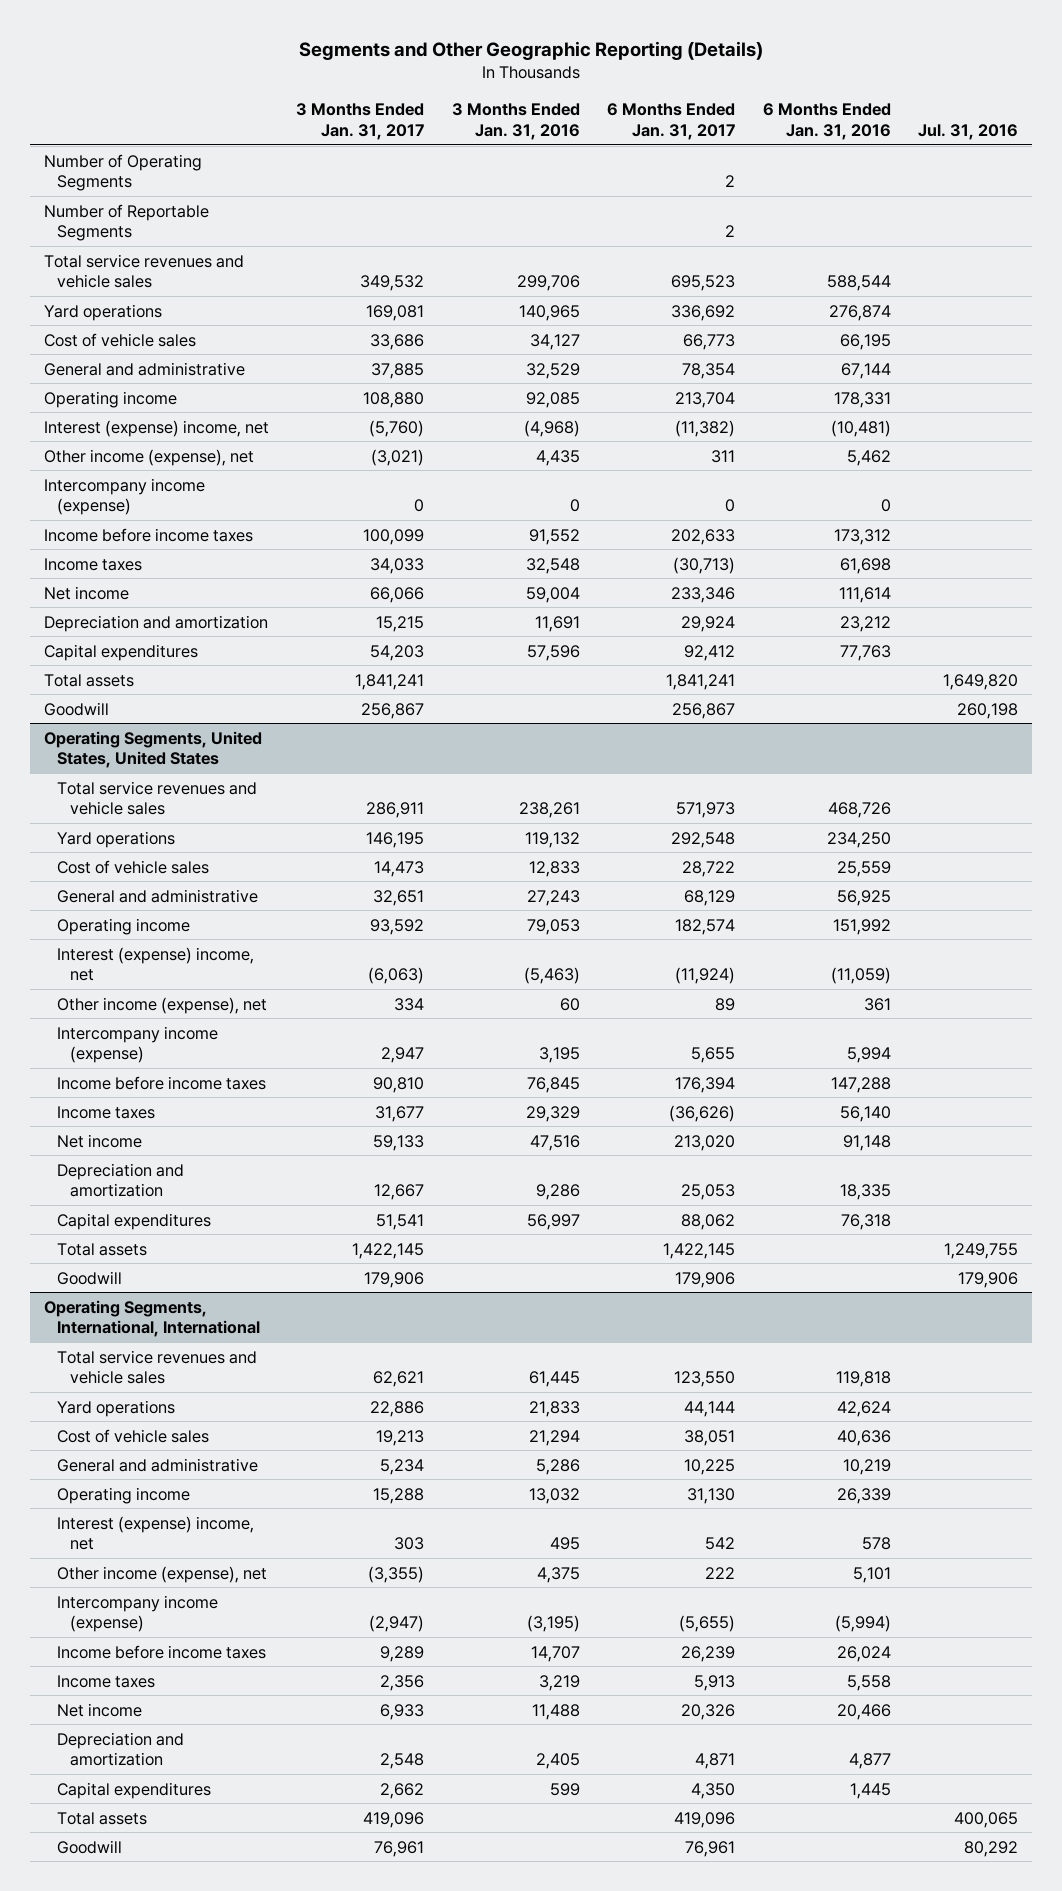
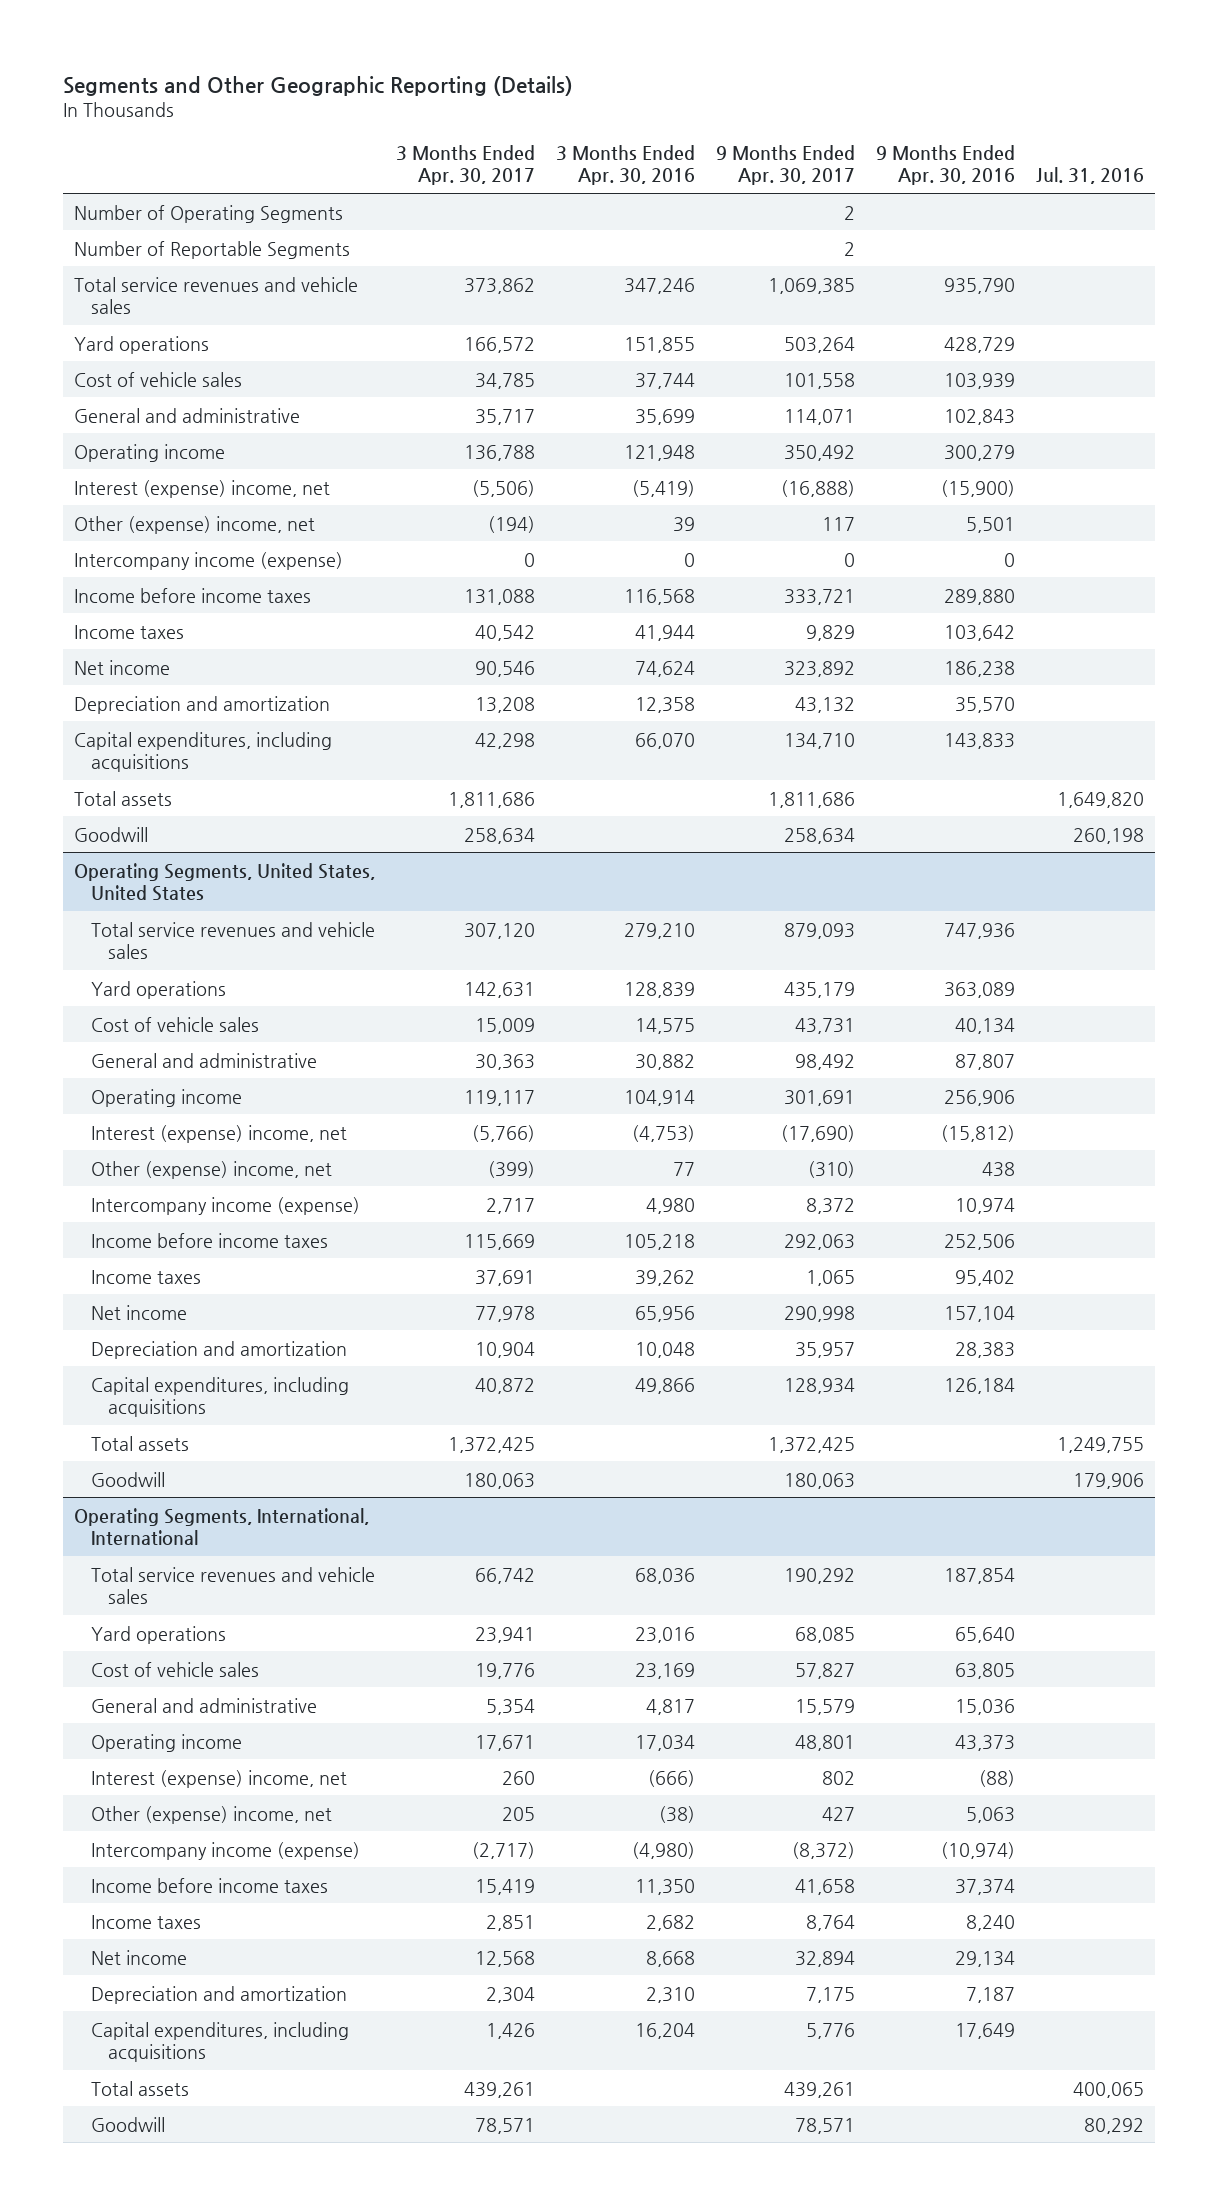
- | 3 Months Ended Jan. 31, 2017 | 3 Months Ended Jan. 31, 2016 | 6 Months Ended Jan. 31, 2017 | 6 Months Ended Jan. 31, 2016 | Jul. 31, 2016
+ | 3 Months Ended Apr. 30, 2017 | 3 Months Ended Apr. 30, 2016 | 9 Months Ended Apr. 30, 2017 | 9 Months Ended Apr. 30, 2016 | Jul. 31, 2016
- Other income (expense), net | (3,021) | 4,435 | 311 | 5,462 |
+ Other (expense) income, net | (194) | 39 | 117 | 5,501 |
- Capital expenditures | 54,203 | 57,596 | 92,412 | 77,763 |
+ Capital expenditures, including acquisitions | 42,298 | 66,070 | 134,710 | 143,833 |
@ Operating Segments, United States, United States
- Other income (expense), net | 334 | 60 | 89 | 361 |
+ Other (expense) income, net | (399) | 77 | (310) | 438 |
- Capital expenditures | 51,541 | 56,997 | 88,062 | 76,318 |
+ Capital expenditures, including acquisitions | 40,872 | 49,866 | 128,934 | 126,184 |
@ Operating Segments, International, International
- Other income (expense), net | (3,355) | 4,375 | 222 | 5,101 |
+ Other (expense) income, net | 205 | (38) | 427 | 5,063 |
- Capital expenditures | 2,662 | 599 | 4,350 | 1,445 |
+ Capital expenditures, including acquisitions | 1,426 | 16,204 | 5,776 | 17,649 |

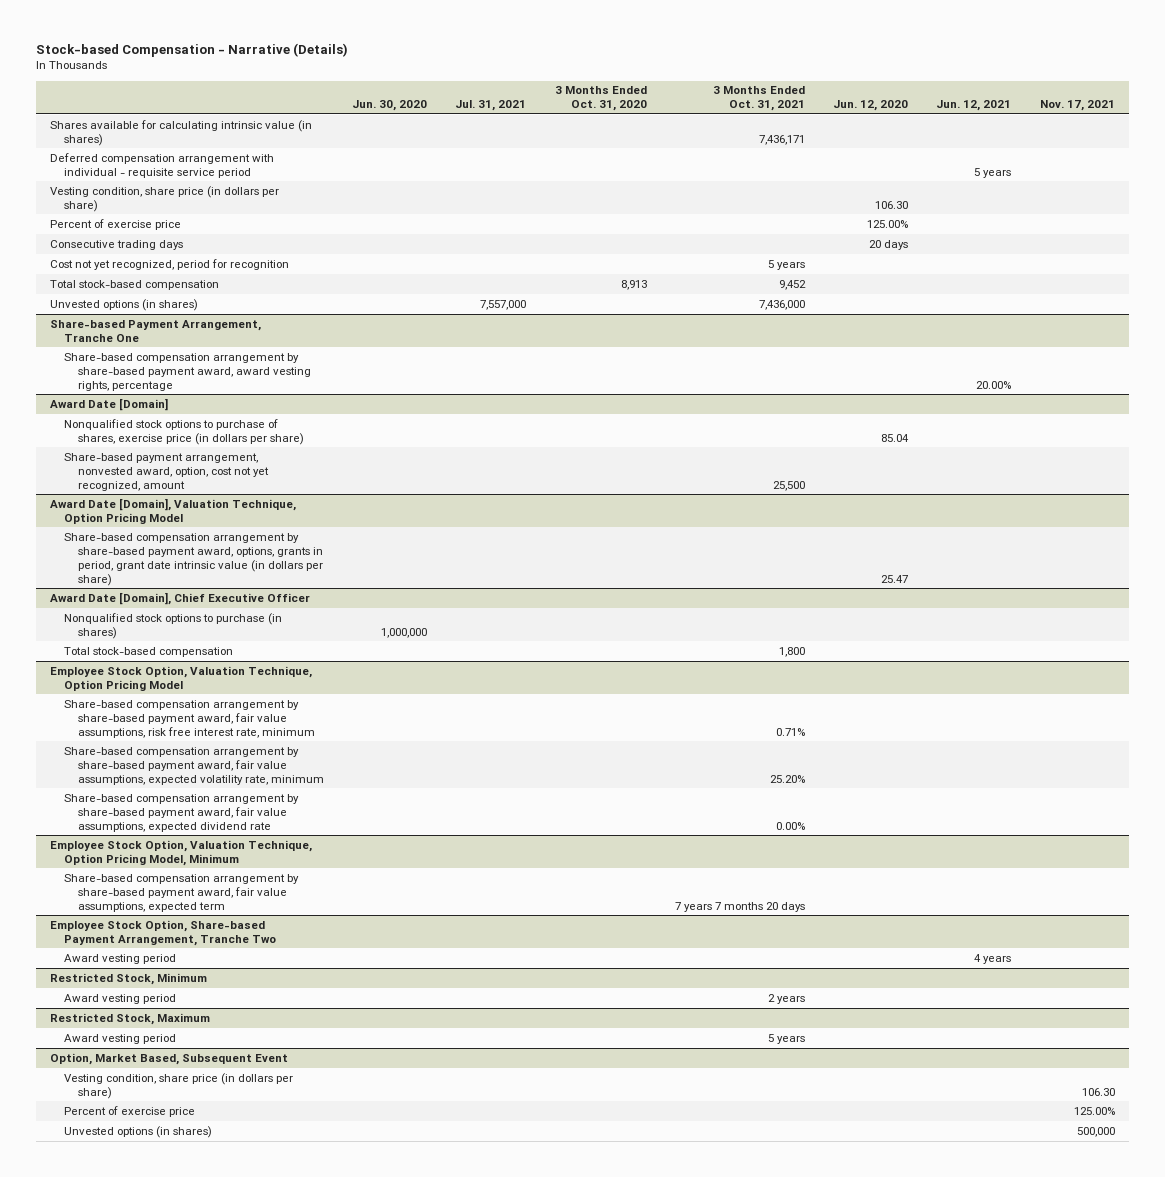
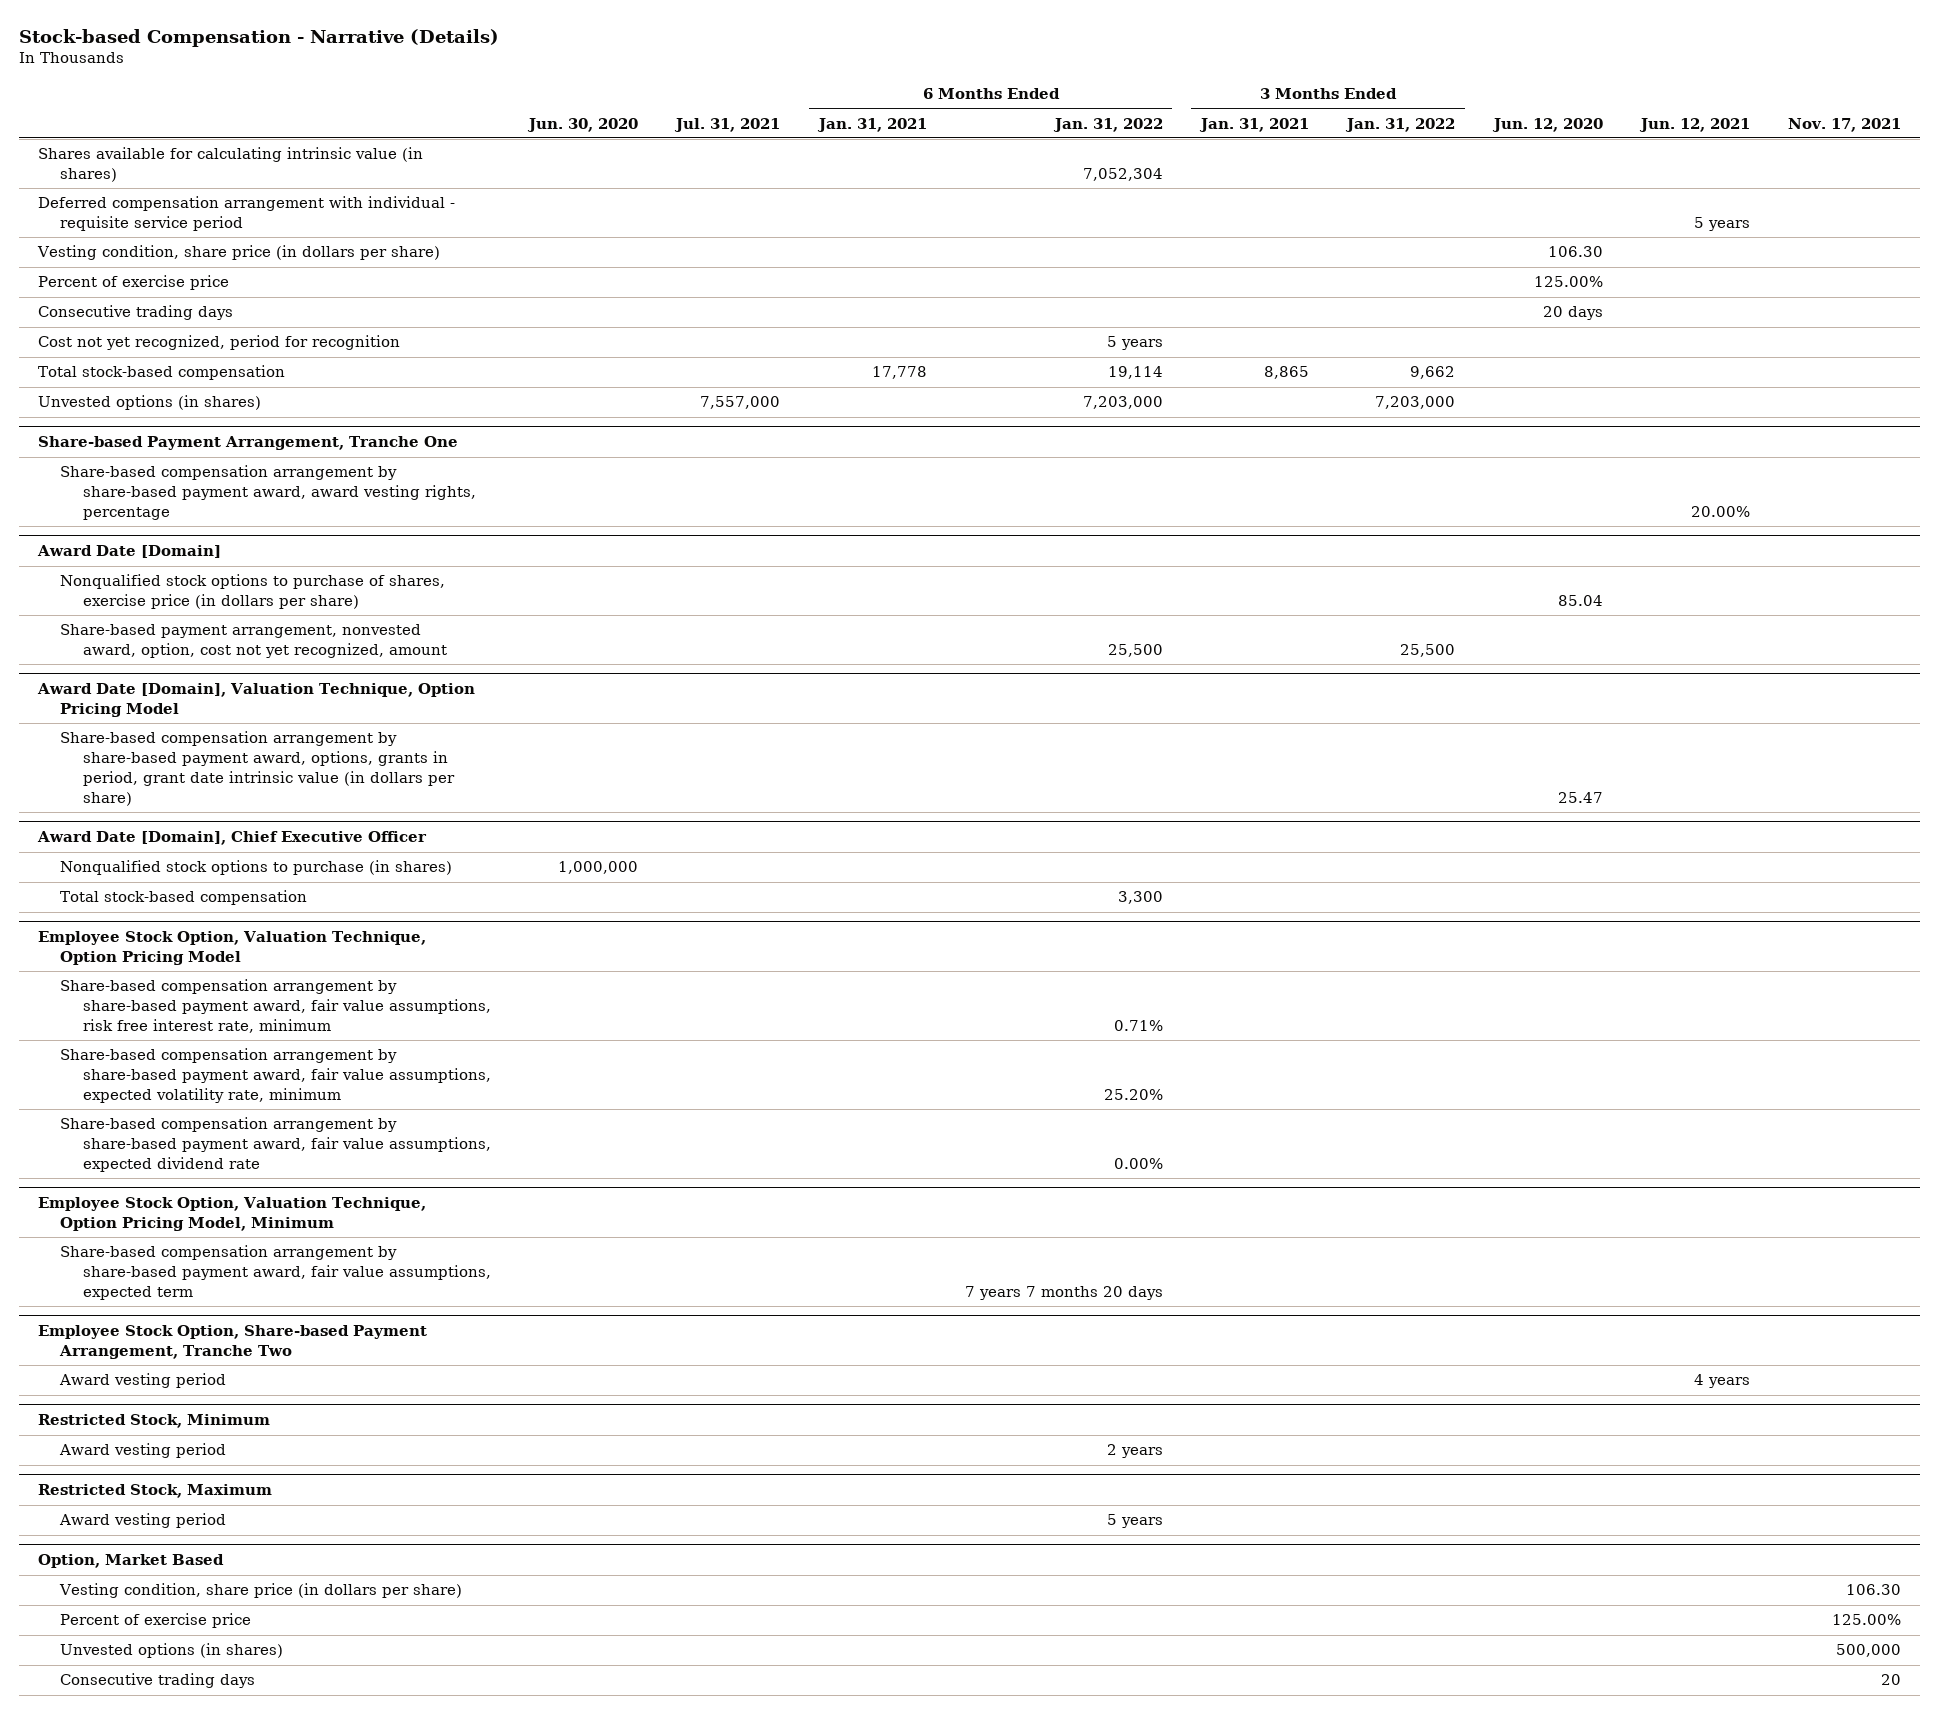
- | Jun. 30, 2020 | Jul. 31, 2021 | 3 Months Ended Oct. 31, 2020 | 3 Months Ended Oct. 31, 2021 | Jun. 12, 2020 | Jun. 12, 2021 | Nov. 17, 2021
+ | Jun. 30, 2020 | Jul. 31, 2021 | 6 Months Ended Jan. 31, 2021 | 6 Months Ended Jan. 31, 2022 | 3 Months Ended Jan. 31, 2021 | 3 Months Ended Jan. 31, 2022 | Jun. 12, 2020 | Jun. 12, 2021 | Nov. 17, 2021
- Option, Market Based, Subsequent Event
+ Option, Market Based
+ Consecutive trading days | | | | | | | | | 20

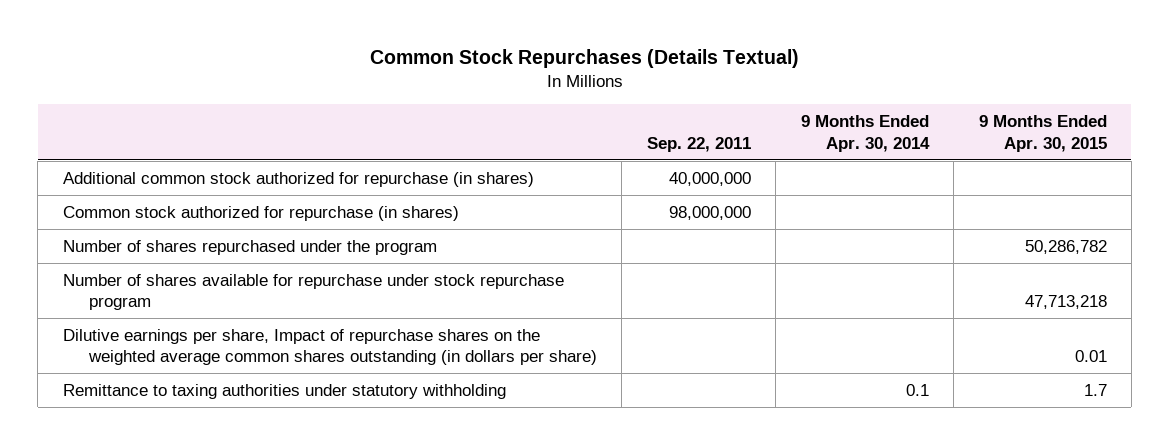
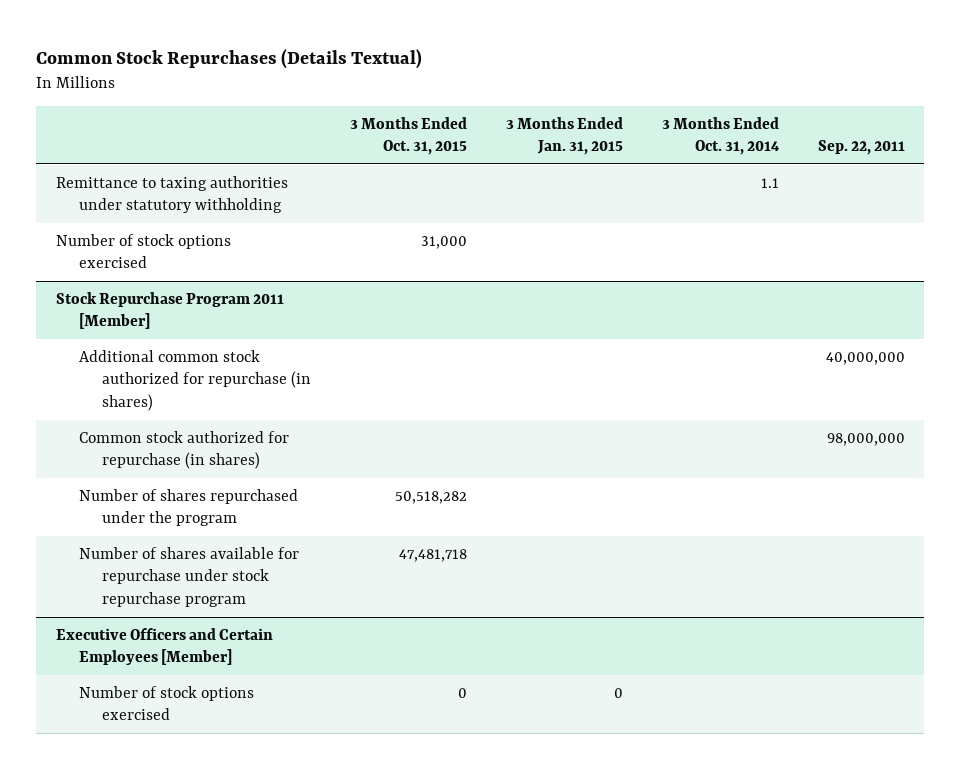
- | Sep. 22, 2011 | 9 Months Ended Apr. 30, 2014 | 9 Months Ended Apr. 30, 2015
+ | 3 Months Ended Oct. 31, 2015 | 3 Months Ended Jan. 31, 2015 | 3 Months Ended Oct. 31, 2014 | Sep. 22, 2011
- Additional common stock authorized for repurchase (in shares) | 40,000,000 | |
- Common stock authorized for repurchase (in shares) | 98,000,000 | |
- Number of shares repurchased under the program | | | 50,286,782
- Number of shares available for repurchase under stock repurchase program | | | 47,713,218
- Dilutive earnings per share, Impact of repurchase shares on the weighted average common shares outstanding (in dollars per share) | | | 0.01
+ Number of stock options exercised | 31,000 | | |
+ Stock Repurchase Program 2011 [Member]
+ Additional common stock authorized for repurchase (in shares) | | | | 40,000,000
+ Common stock authorized for repurchase (in shares) | | | | 98,000,000
+ Number of shares repurchased under the program | 50,518,282 | | |
+ Number of shares available for repurchase under stock repurchase program | 47,481,718 | | |
+ Executive Officers and Certain Employees [Member]
+ Number of stock options exercised | 0 | 0 | |

